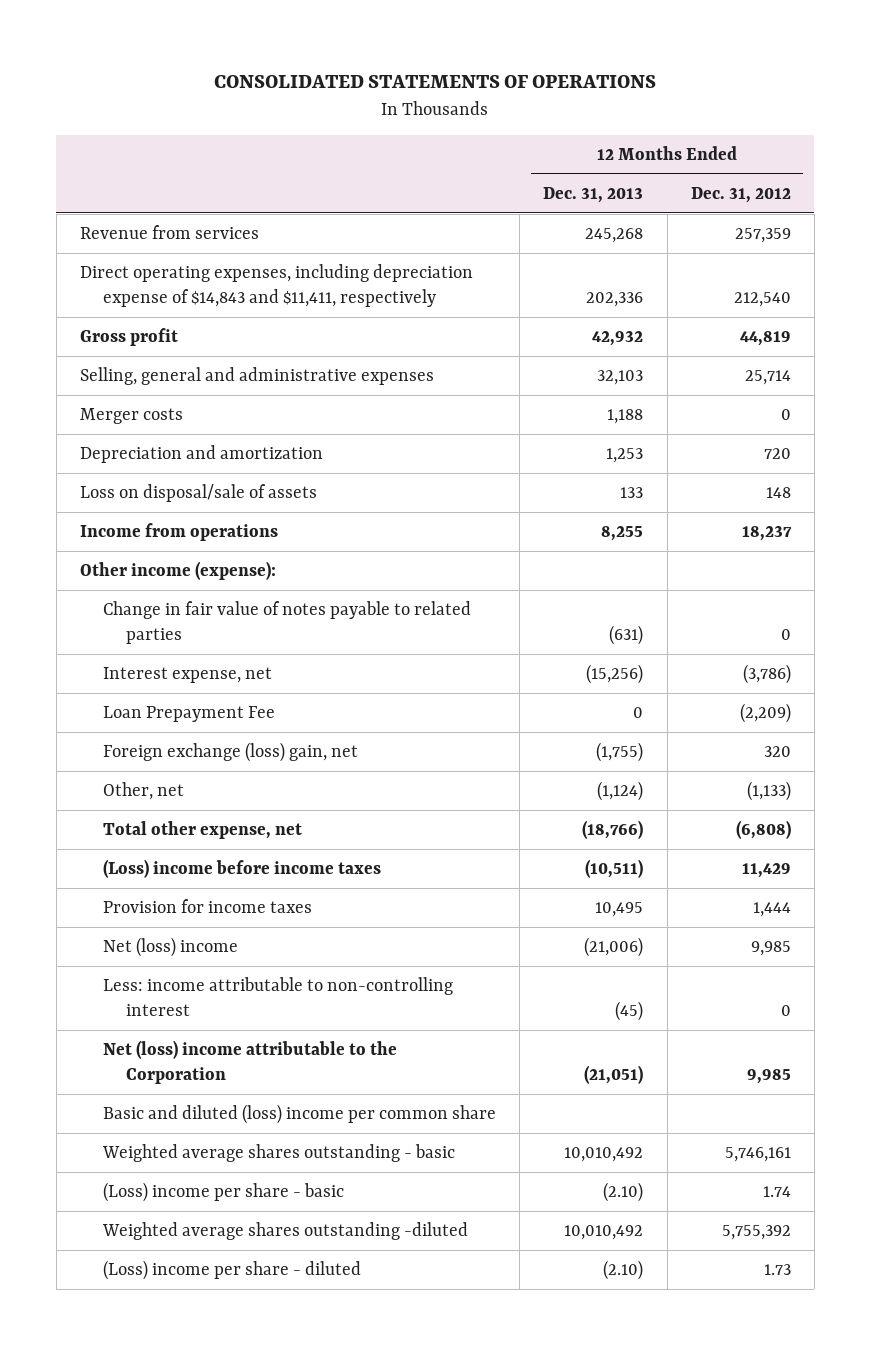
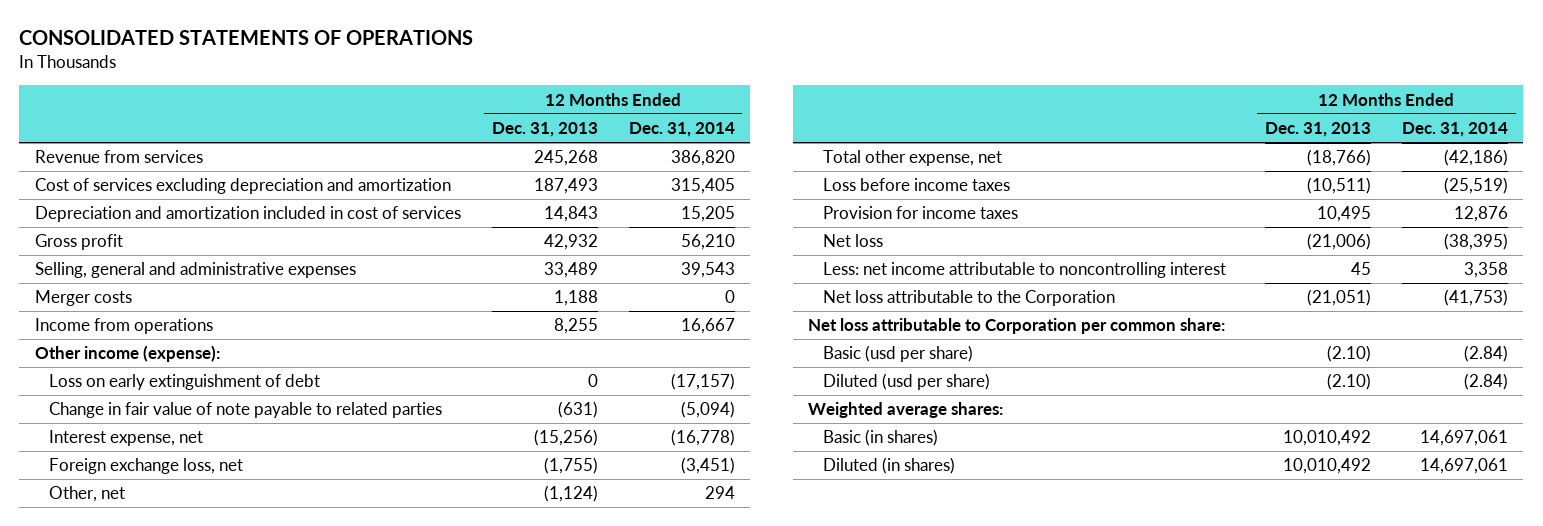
- | 12 Months Ended Dec. 31, 2013 | 12 Months Ended Dec. 31, 2012
+ | 12 Months Ended Dec. 31, 2013 | 12 Months Ended Dec. 31, 2014
- Direct operating expenses, including depreciation expense of $14,843 and $11,411, respectively | 202,336 | 212,540
+ Cost of services excluding depreciation and amortization | 187,493 | 315,405
+ Depreciation and amortization included in cost of services | 14,843 | 15,205
- Selling, general and administrative expenses | 32,103 | 25,714
+ Selling, general and administrative expenses | 33,489 | 39,543
- Depreciation and amortization | 1,253 | 720
- Loss on disposal/sale of assets | 133 | 148
- Change in fair value of notes payable to related parties | (631) | 0
+ Loss on early extinguishment of debt | 0 | (17,157)
+ Change in fair value of note payable to related parties | (631) | (5,094)
- Loan Prepayment Fee | 0 | (2,209)
- Foreign exchange (loss) gain, net | (1,755) | 320
+ Foreign exchange loss, net | (1,755) | (3,451)
- (Loss) income before income taxes | (10,511) | 11,429
+ Loss before income taxes | (10,511) | (25,519)
- Net (loss) income | (21,006) | 9,985
- Less: income attributable to non-controlling interest | (45) | 0
- Net (loss) income attributable to the Corporation | (21,051) | 9,985
- Basic and diluted (loss) income per common share
- Weighted average shares outstanding - basic | 10,010,492 | 5,746,161
- (Loss) income per share - basic | (2.10) | 1.74
- Weighted average shares outstanding -diluted | 10,010,492 | 5,755,392
- (Loss) income per share - diluted | (2.10) | 1.73
+ Net loss | (21,006) | (38,395)
+ Less: net income attributable to noncontrolling interest | 45 | 3,358
+ Net loss attributable to the Corporation | (21,051) | (41,753)
+ Net loss attributable to Corporation per common share:
+ Basic (usd per share) | (2.10) | (2.84)
+ Diluted (usd per share) | (2.10) | (2.84)
+ Weighted average shares:
+ Basic (in shares) | 10,010,492 | 14,697,061
+ Diluted (in shares) | 10,010,492 | 14,697,061

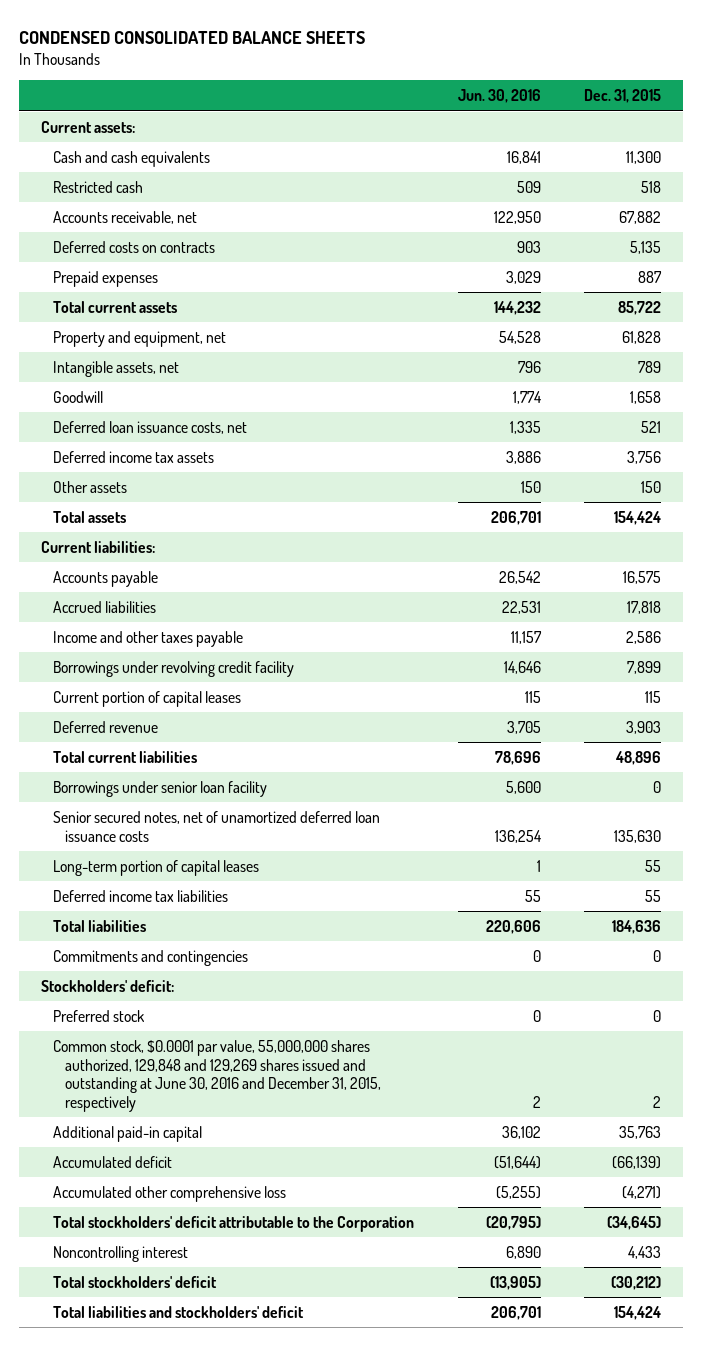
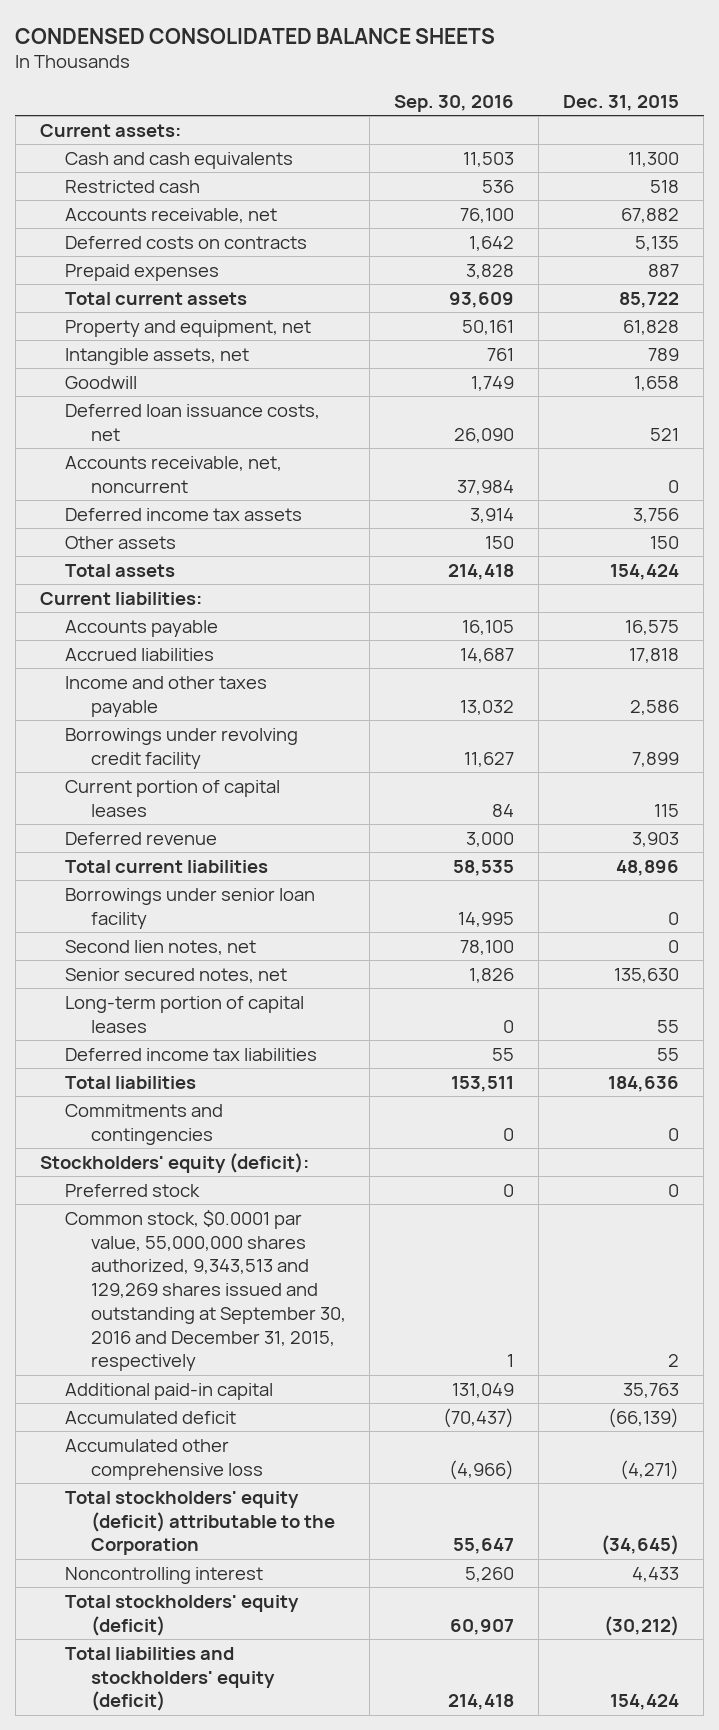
- | Jun. 30, 2016 | Dec. 31, 2015
+ | Sep. 30, 2016 | Dec. 31, 2015
+ Accounts receivable, net, noncurrent | 37,984 | 0
- Senior secured notes, net of unamortized deferred loan issuance costs | 136,254 | 135,630
+ Second lien notes, net | 78,100 | 0
+ Senior secured notes, net | 1,826 | 135,630
- Stockholders' deficit:
+ Stockholders' equity (deficit):
- Common stock, $0.0001 par value, 55,000,000 shares authorized, 129,848 and 129,269 shares issued and outstanding at June 30, 2016 and December 31, 2015, respectively | 2 | 2
+ Common stock, $0.0001 par value, 55,000,000 shares authorized, 9,343,513 and 129,269 shares issued and outstanding at September 30, 2016 and December 31, 2015, respectively | 1 | 2
- Total stockholders' deficit attributable to the Corporation | (20,795) | (34,645)
+ Total stockholders' equity (deficit) attributable to the Corporation | 55,647 | (34,645)
- Total stockholders' deficit | (13,905) | (30,212)
- Total liabilities and stockholders' deficit | 206,701 | 154,424
+ Total stockholders' equity (deficit) | 60,907 | (30,212)
+ Total liabilities and stockholders' equity (deficit) | 214,418 | 154,424

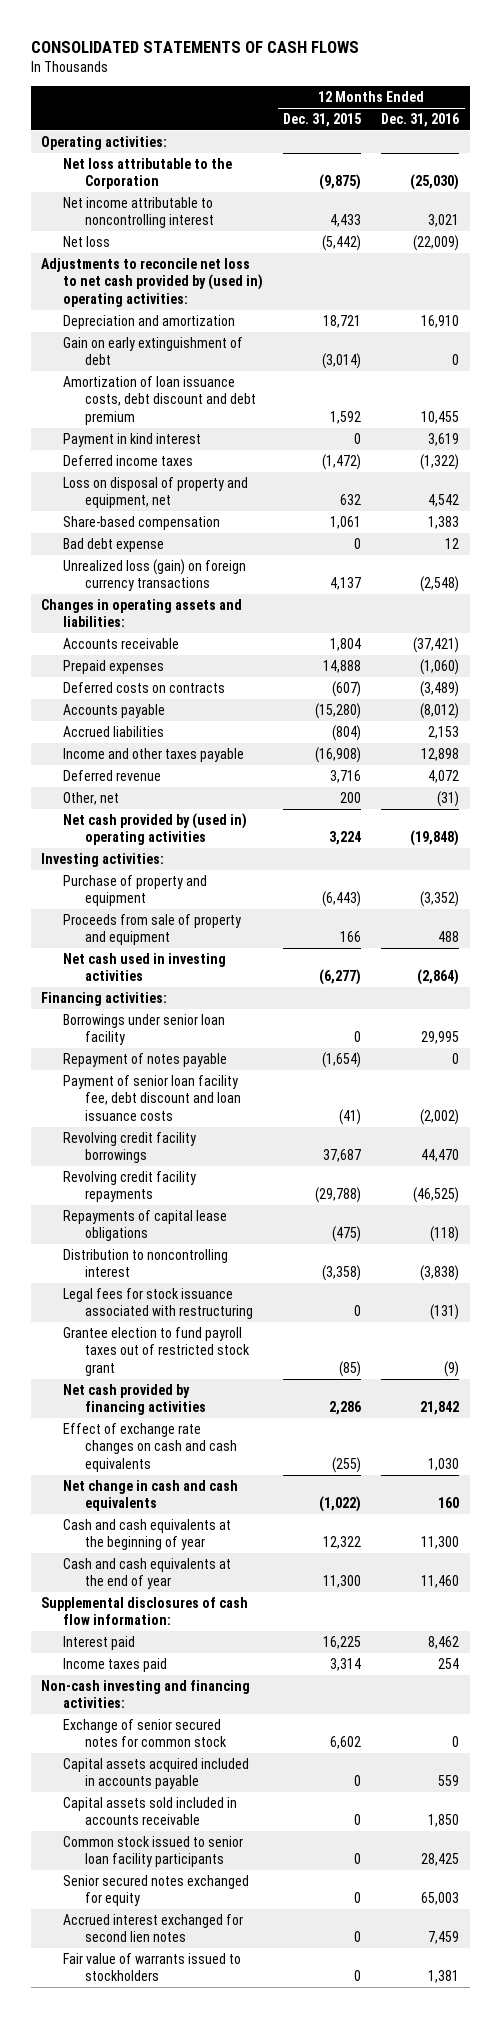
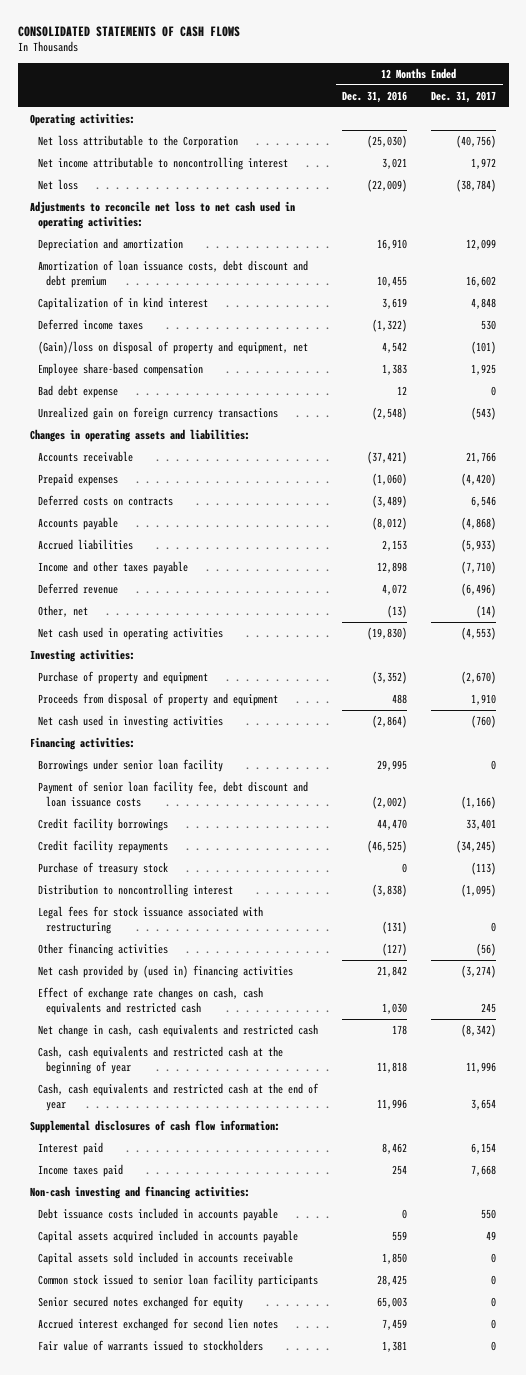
- | 12 Months Ended Dec. 31, 2015 | 12 Months Ended Dec. 31, 2016
+ | 12 Months Ended Dec. 31, 2016 | 12 Months Ended Dec. 31, 2017
- Adjustments to reconcile net loss to net cash provided by (used in) operating activities:
+ Adjustments to reconcile net loss to net cash used in operating activities:
- Gain on early extinguishment of debt | (3,014) | 0
- Payment in kind interest | 0 | 3,619
+ Capitalization of in kind interest | 3,619 | 4,848
- Loss on disposal of property and equipment, net | 632 | 4,542
- Share-based compensation | 1,061 | 1,383
+ (Gain)/loss on disposal of property and equipment, net | 4,542 | (101)
+ Employee share-based compensation | 1,383 | 1,925
- Unrealized loss (gain) on foreign currency transactions | 4,137 | (2,548)
+ Unrealized gain on foreign currency transactions | (2,548) | (543)
- Other, net | 200 | (31)
- Net cash provided by (used in) operating activities | 3,224 | (19,848)
+ Other, net | (13) | (14)
+ Net cash used in operating activities | (19,830) | (4,553)
- Proceeds from sale of property and equipment | 166 | 488
+ Proceeds from disposal of property and equipment | 488 | 1,910
- Repayment of notes payable | (1,654) | 0
- Revolving credit facility borrowings | 37,687 | 44,470
- Revolving credit facility repayments | (29,788) | (46,525)
- Repayments of capital lease obligations | (475) | (118)
+ Credit facility borrowings | 44,470 | 33,401
+ Credit facility repayments | (46,525) | (34,245)
+ Purchase of treasury stock | 0 | (113)
- Grantee election to fund payroll taxes out of restricted stock grant | (85) | (9)
- Net cash provided by financing activities | 2,286 | 21,842
- Effect of exchange rate changes on cash and cash equivalents | (255) | 1,030
- Net change in cash and cash equivalents | (1,022) | 160
- Cash and cash equivalents at the beginning of year | 12,322 | 11,300
- Cash and cash equivalents at the end of year | 11,300 | 11,460
+ Other financing activities | (127) | (56)
+ Net cash provided by (used in) financing activities | 21,842 | (3,274)
+ Effect of exchange rate changes on cash, cash equivalents and restricted cash | 1,030 | 245
+ Net change in cash, cash equivalents and restricted cash | 178 | (8,342)
+ Cash, cash equivalents and restricted cash at the beginning of year | 11,818 | 11,996
+ Cash, cash equivalents and restricted cash at the end of year | 11,996 | 3,654
- Exchange of senior secured notes for common stock | 6,602 | 0
+ Debt issuance costs included in accounts payable | 0 | 550

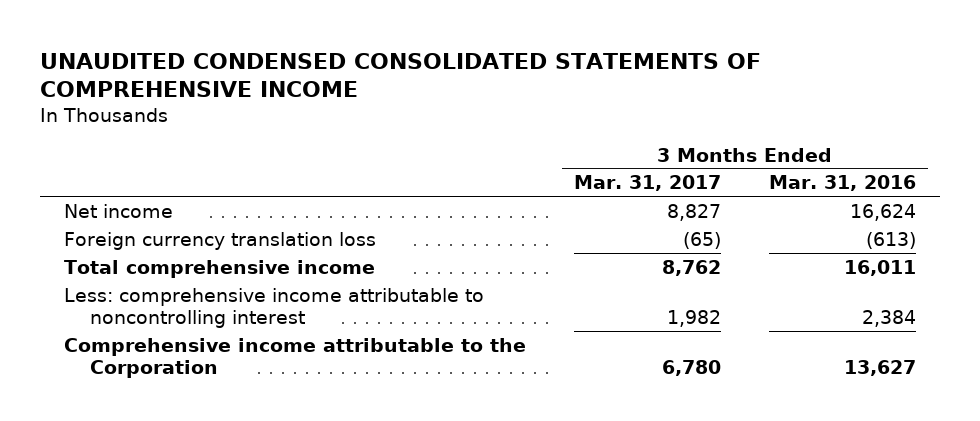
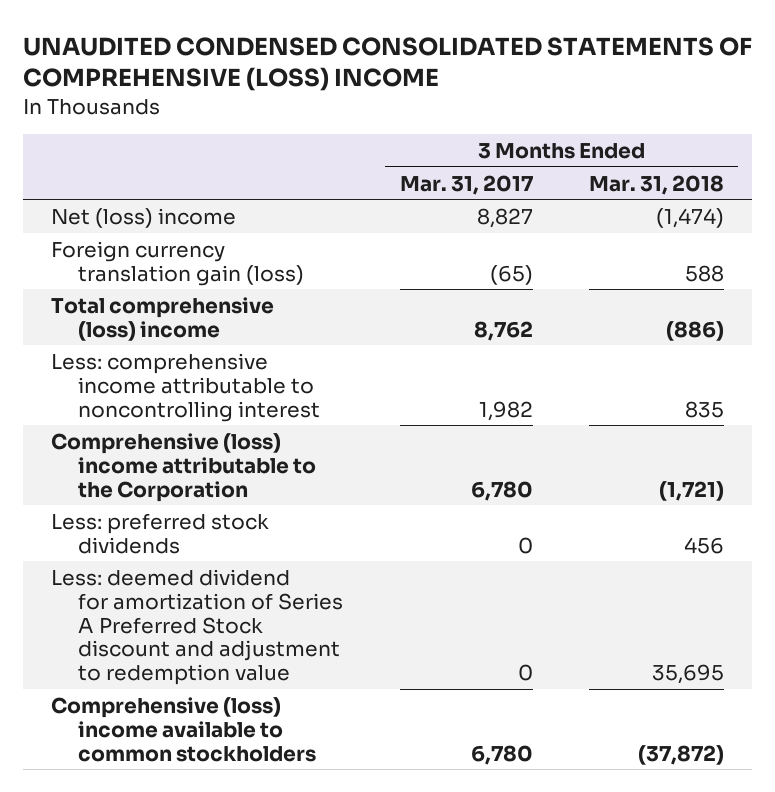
- UNAUDITED CONDENSED CONSOLIDATED STATEMENTS OF COMPREHENSIVE INCOME
+ UNAUDITED CONDENSED CONSOLIDATED STATEMENTS OF COMPREHENSIVE (LOSS) INCOME
- | 3 Months Ended Mar. 31, 2017 | 3 Months Ended Mar. 31, 2016
+ | 3 Months Ended Mar. 31, 2017 | 3 Months Ended Mar. 31, 2018
- Net income | 8,827 | 16,624
- Foreign currency translation loss | (65) | (613)
- Total comprehensive income | 8,762 | 16,011
+ Net (loss) income | 8,827 | (1,474)
+ Foreign currency translation gain (loss) | (65) | 588
+ Total comprehensive (loss) income | 8,762 | (886)
- Comprehensive income attributable to the Corporation | 6,780 | 13,627
+ Comprehensive (loss) income attributable to the Corporation | 6,780 | (1,721)
+ Less: preferred stock dividends | 0 | 456
+ Less: deemed dividend for amortization of Series A Preferred Stock discount and adjustment to redemption value | 0 | 35,695
+ Comprehensive (loss) income available to common stockholders | 6,780 | (37,872)

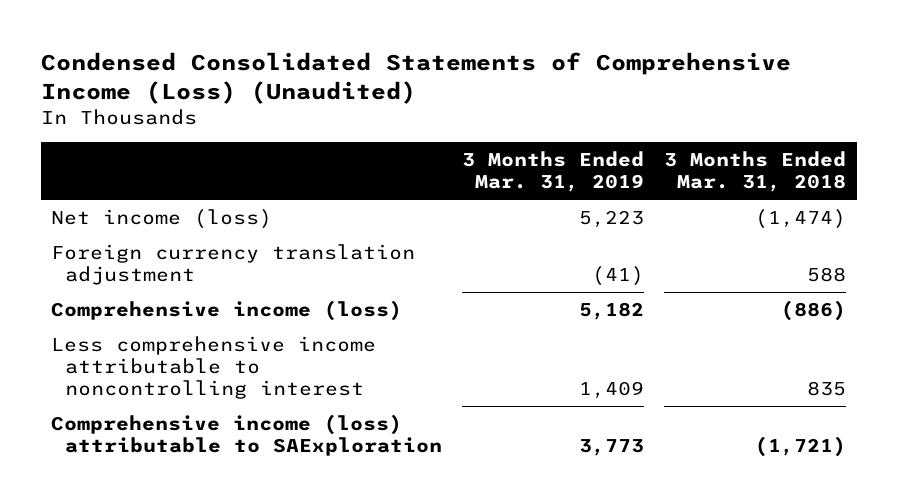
- UNAUDITED CONDENSED CONSOLIDATED STATEMENTS OF COMPREHENSIVE (LOSS) INCOME
+ Condensed Consolidated Statements of Comprehensive Income (Loss) (Unaudited)
- | 3 Months Ended Mar. 31, 2017 | 3 Months Ended Mar. 31, 2018
+ | 3 Months Ended Mar. 31, 2019 | 3 Months Ended Mar. 31, 2018
- Net (loss) income | 8,827 | (1,474)
- Foreign currency translation gain (loss) | (65) | 588
- Total comprehensive (loss) income | 8,762 | (886)
- Less: comprehensive income attributable to noncontrolling interest | 1,982 | 835
- Comprehensive (loss) income attributable to the Corporation | 6,780 | (1,721)
- Less: preferred stock dividends | 0 | 456
- Less: deemed dividend for amortization of Series A Preferred Stock discount and adjustment to redemption value | 0 | 35,695
- Comprehensive (loss) income available to common stockholders | 6,780 | (37,872)
+ Net income (loss) | 5,223 | (1,474)
+ Foreign currency translation adjustment | (41) | 588
+ Comprehensive income (loss) | 5,182 | (886)
+ Less comprehensive income attributable to noncontrolling interest | 1,409 | 835
+ Comprehensive income (loss) attributable to SAExploration | 3,773 | (1,721)

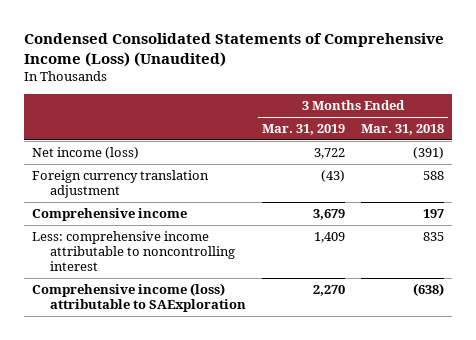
- Net income (loss) | 5,223 | (1,474)
- Foreign currency translation adjustment | (41) | 588
- Comprehensive income (loss) | 5,182 | (886)
- Less comprehensive income attributable to noncontrolling interest | 1,409 | 835
- Comprehensive income (loss) attributable to SAExploration | 3,773 | (1,721)
+ Net income (loss) | 3,722 | (391)
+ Foreign currency translation adjustment | (43) | 588
+ Comprehensive income | 3,679 | 197
+ Less: comprehensive income attributable to noncontrolling interest | 1,409 | 835
+ Comprehensive income (loss) attributable to SAExploration | 2,270 | (638)

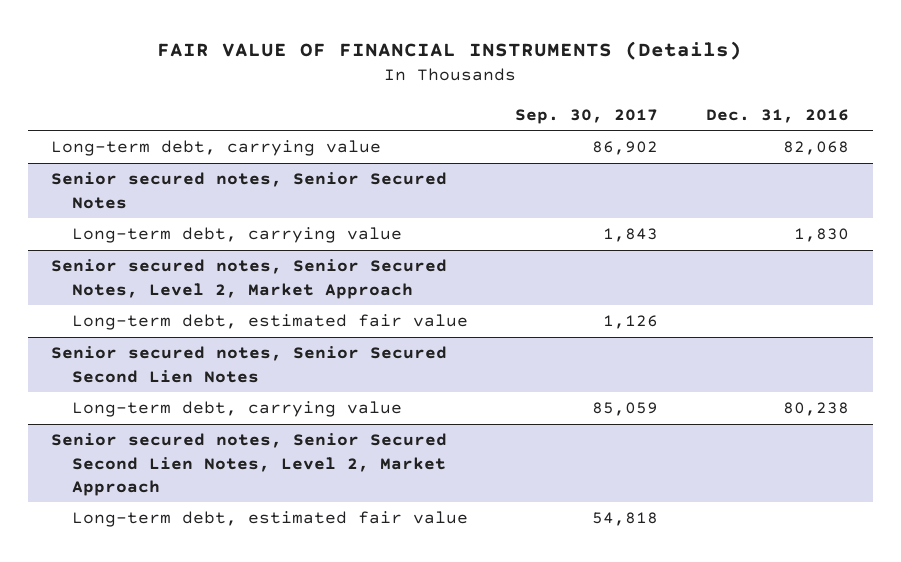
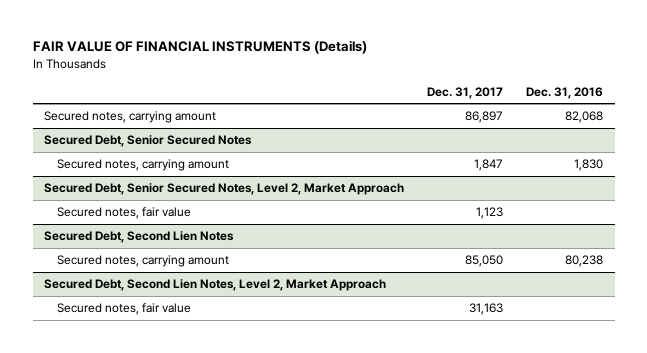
- | Sep. 30, 2017 | Dec. 31, 2016
+ | Dec. 31, 2017 | Dec. 31, 2016
- Long-term debt, carrying value | 86,902 | 82,068
- Senior secured notes, Senior Secured Notes
- Long-term debt, carrying value | 1,843 | 1,830
- Senior secured notes, Senior Secured Notes, Level 2, Market Approach
- Long-term debt, estimated fair value | 1,126 |
- Senior secured notes, Senior Secured Second Lien Notes
- Long-term debt, carrying value | 85,059 | 80,238
- Senior secured notes, Senior Secured Second Lien Notes, Level 2, Market Approach
- Long-term debt, estimated fair value | 54,818 |
+ Secured notes, carrying amount | 86,897 | 82,068
+ Secured Debt, Senior Secured Notes
+ Secured notes, carrying amount | 1,847 | 1,830
+ Secured Debt, Senior Secured Notes, Level 2, Market Approach
+ Secured notes, fair value | 1,123 |
+ Secured Debt, Second Lien Notes
+ Secured notes, carrying amount | 85,050 | 80,238
+ Secured Debt, Second Lien Notes, Level 2, Market Approach
+ Secured notes, fair value | 31,163 |

